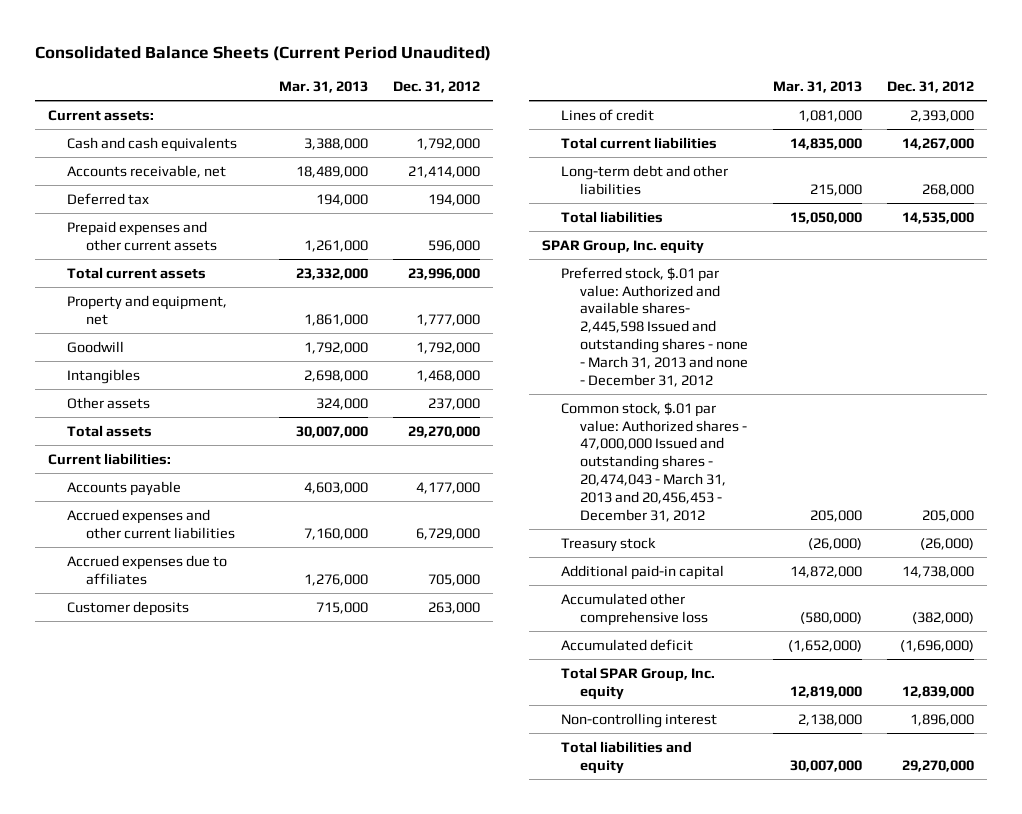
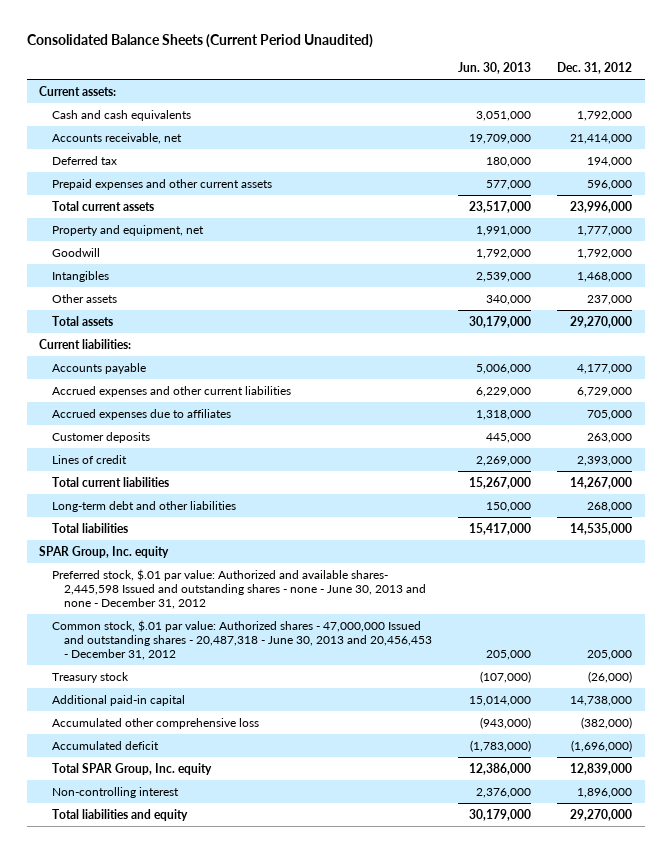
- | Mar. 31, 2013 | Dec. 31, 2012
+ | Jun. 30, 2013 | Dec. 31, 2012
- Preferred stock, $.01 par value: Authorized and available shares- 2,445,598 Issued and outstanding shares - none - March 31, 2013 and none - December 31, 2012
- Common stock, $.01 par value: Authorized shares - 47,000,000 Issued and outstanding shares - 20,474,043 - March 31, 2013 and 20,456,453 - December 31, 2012 | 205,000 | 205,000
+ Preferred stock, $.01 par value: Authorized and available shares- 2,445,598 Issued and outstanding shares - none - June 30, 2013 and none - December 31, 2012
+ Common stock, $.01 par value: Authorized shares - 47,000,000 Issued and outstanding shares - 20,487,318 - June 30, 2013 and 20,456,453 - December 31, 2012 | 205,000 | 205,000

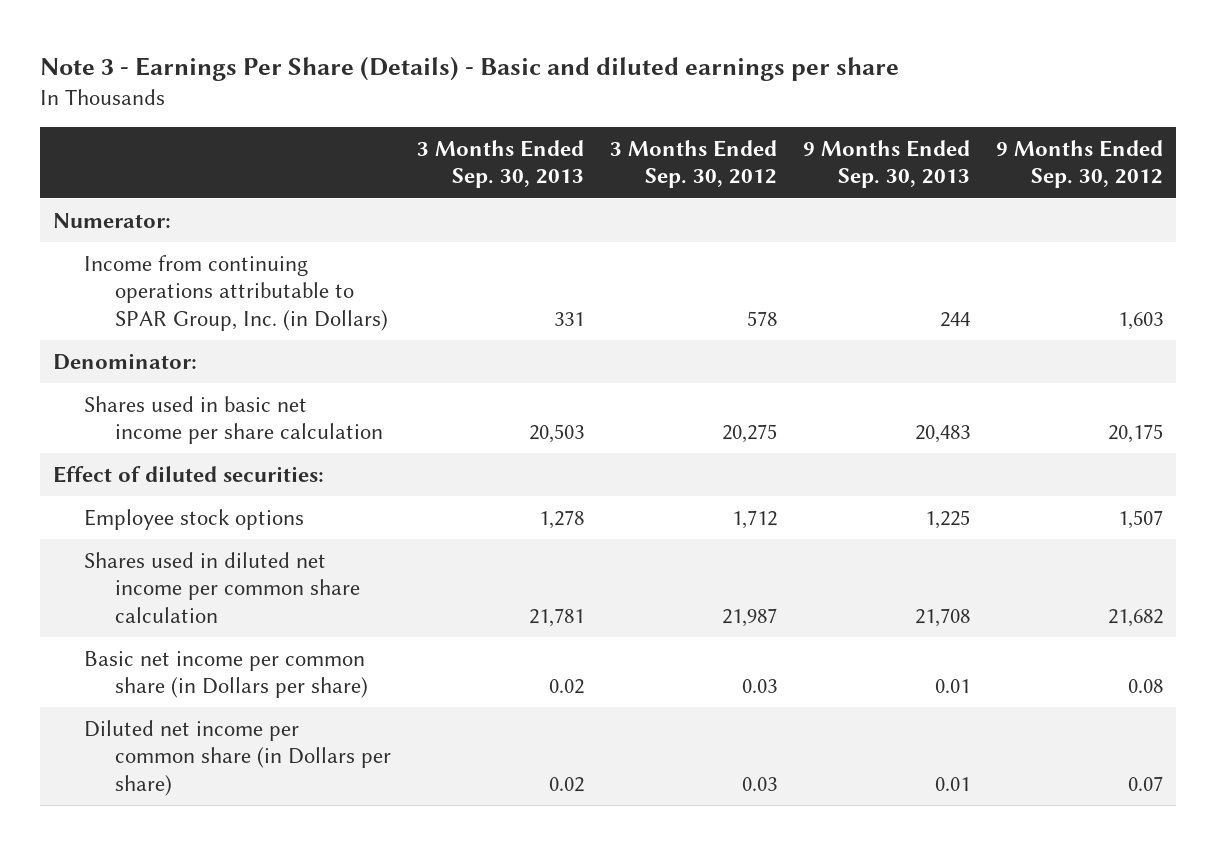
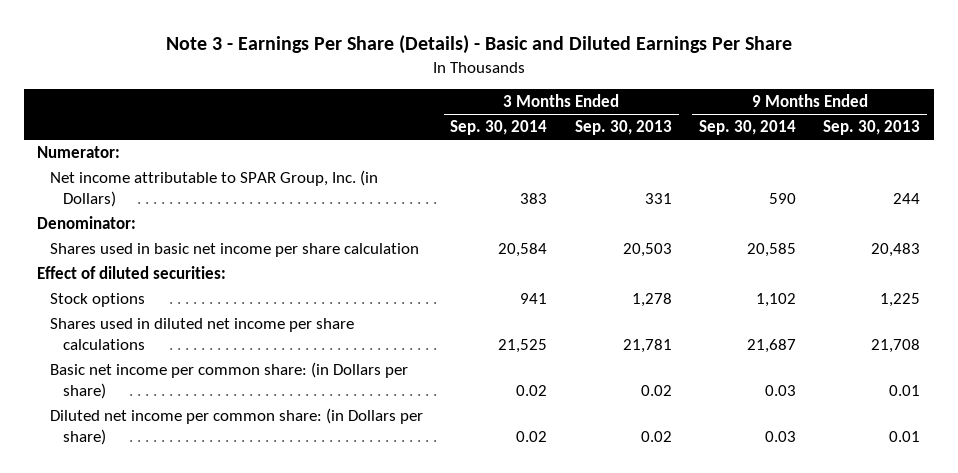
- Note 3 - Earnings Per Share (Details) - Basic and diluted earnings per share
+ Note 3 - Earnings Per Share (Details) - Basic and Diluted Earnings Per Share
- | 3 Months Ended Sep. 30, 2013 | 3 Months Ended Sep. 30, 2012 | 9 Months Ended Sep. 30, 2013 | 9 Months Ended Sep. 30, 2012
+ | 3 Months Ended Sep. 30, 2014 | 3 Months Ended Sep. 30, 2013 | 9 Months Ended Sep. 30, 2014 | 9 Months Ended Sep. 30, 2013
- Income from continuing operations attributable to SPAR Group, Inc. (in Dollars) | 331 | 578 | 244 | 1,603
+ Net income attributable to SPAR Group, Inc. (in Dollars) | 383 | 331 | 590 | 244
- Employee stock options | 1,278 | 1,712 | 1,225 | 1,507
- Shares used in diluted net income per common share calculation | 21,781 | 21,987 | 21,708 | 21,682
- Basic net income per common share (in Dollars per share) | 0.02 | 0.03 | 0.01 | 0.08
- Diluted net income per common share (in Dollars per share) | 0.02 | 0.03 | 0.01 | 0.07
+ Stock options | 941 | 1,278 | 1,102 | 1,225
+ Shares used in diluted net income per share calculations | 21,525 | 21,781 | 21,687 | 21,708
+ Basic net income per common share: (in Dollars per share) | 0.02 | 0.02 | 0.03 | 0.01
+ Diluted net income per common share: (in Dollars per share) | 0.02 | 0.02 | 0.03 | 0.01

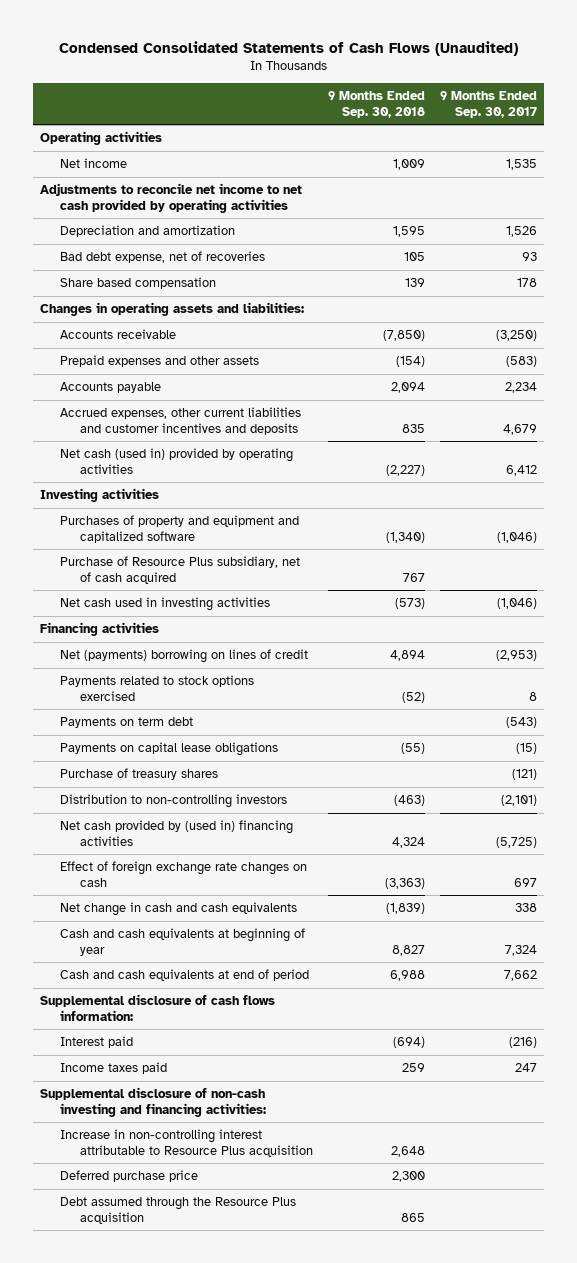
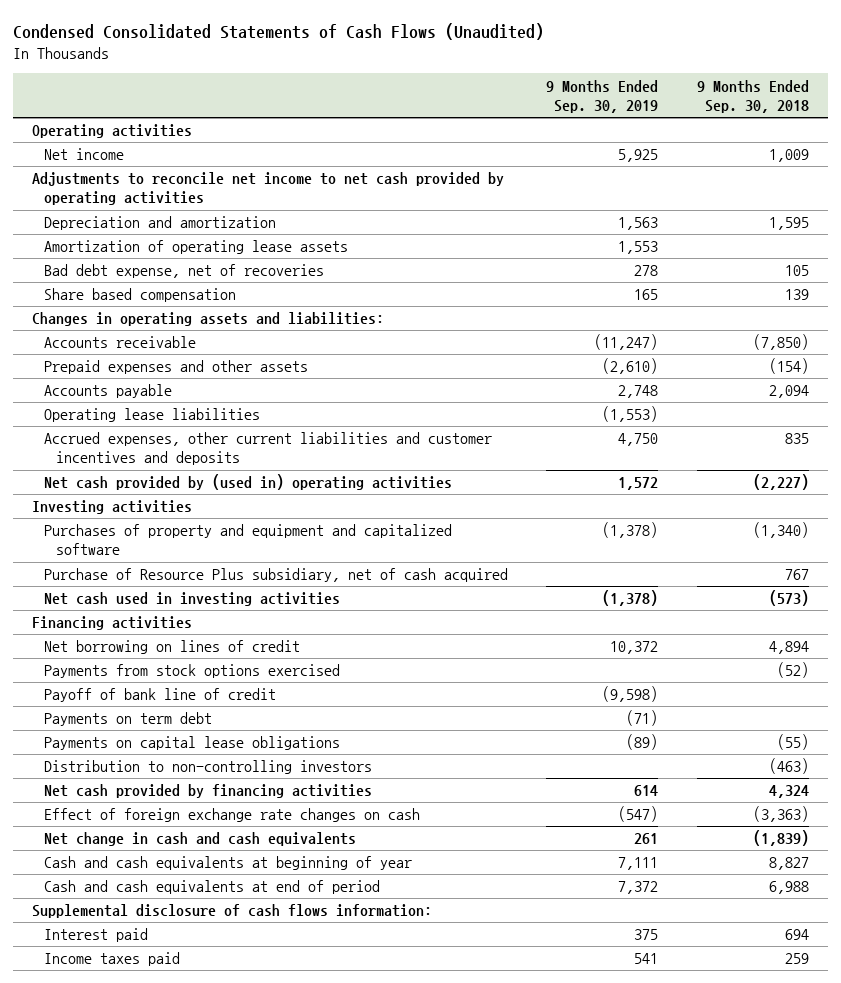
- | 9 Months Ended Sep. 30, 2018 | 9 Months Ended Sep. 30, 2017
+ | 9 Months Ended Sep. 30, 2019 | 9 Months Ended Sep. 30, 2018
+ Amortization of operating lease assets | 1,553 |
+ Operating lease liabilities | (1,553) |
- Net cash (used in) provided by operating activities | (2,227) | 6,412
+ Net cash provided by (used in) operating activities | 1,572 | (2,227)
- Net (payments) borrowing on lines of credit | 4,894 | (2,953)
- Payments related to stock options exercised | (52) | 8
+ Net borrowing on lines of credit | 10,372 | 4,894
+ Payments from stock options exercised | | (52)
+ Payoff of bank line of credit | (9,598) |
- Purchase of treasury shares | | (121)
- Net cash provided by (used in) financing activities | 4,324 | (5,725)
+ Net cash provided by financing activities | 614 | 4,324
- Interest paid | (694) | (216)
+ Interest paid | 375 | 694
- Supplemental disclosure of non-cash investing and financing activities:
- Increase in non-controlling interest attributable to Resource Plus acquisition | 2,648 |
- Deferred purchase price | 2,300 |
- Debt assumed through the Resource Plus acquisition | 865 |

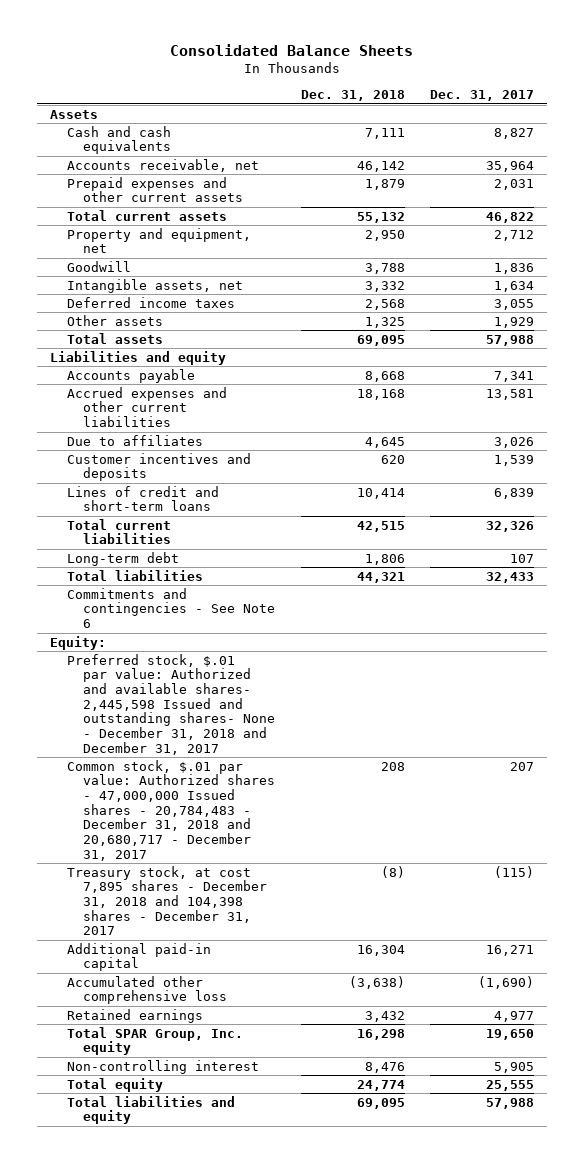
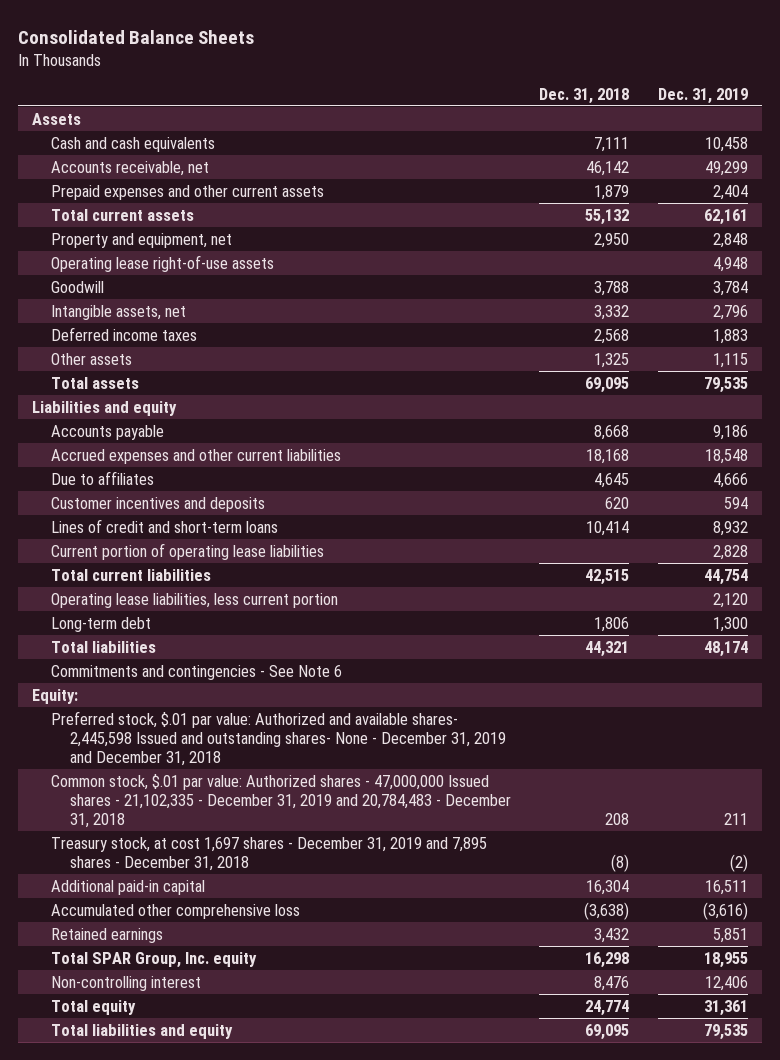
- | Dec. 31, 2018 | Dec. 31, 2017
+ | Dec. 31, 2018 | Dec. 31, 2019
+ Operating lease right-of-use assets | | 4,948
+ Current portion of operating lease liabilities | | 2,828
+ Operating lease liabilities, less current portion | | 2,120
- Preferred stock, $.01 par value: Authorized and available shares- 2,445,598 Issued and outstanding shares- None - December 31, 2018 and December 31, 2017
- Common stock, $.01 par value: Authorized shares - 47,000,000 Issued shares - 20,784,483 - December 31, 2018 and 20,680,717 - December 31, 2017 | 208 | 207
- Treasury stock, at cost 7,895 shares - December 31, 2018 and 104,398 shares - December 31, 2017 | (8) | (115)
+ Preferred stock, $.01 par value: Authorized and available shares- 2,445,598 Issued and outstanding shares- None - December 31, 2019 and December 31, 2018
+ Common stock, $.01 par value: Authorized shares - 47,000,000 Issued shares - 21,102,335 - December 31, 2019 and 20,784,483 - December 31, 2018 | 208 | 211
+ Treasury stock, at cost 1,697 shares - December 31, 2019 and 7,895 shares - December 31, 2018 | (8) | (2)

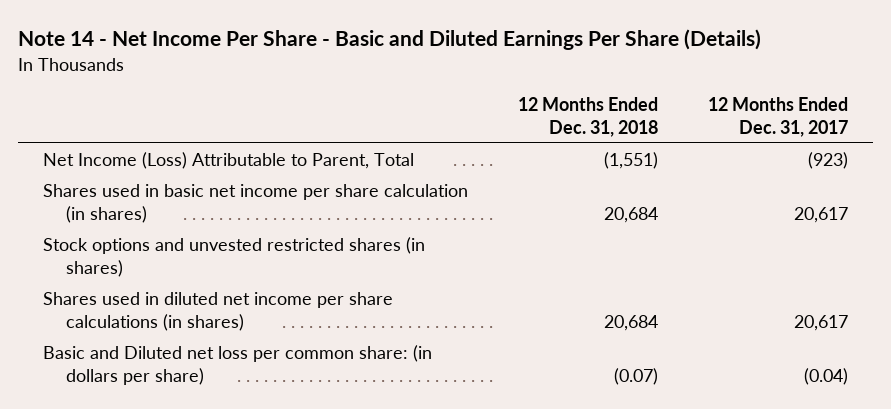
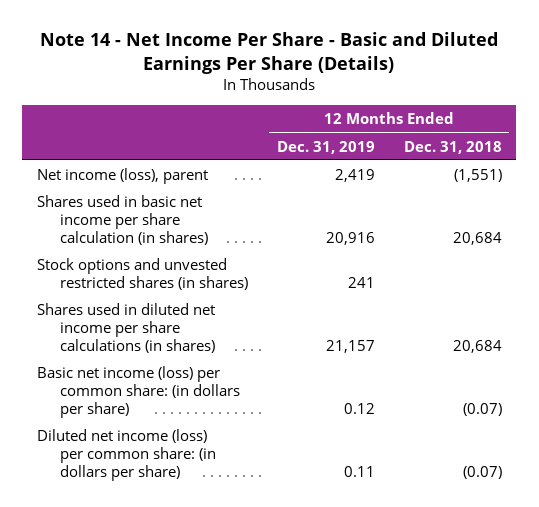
- | 12 Months Ended Dec. 31, 2018 | 12 Months Ended Dec. 31, 2017
+ | 12 Months Ended Dec. 31, 2019 | 12 Months Ended Dec. 31, 2018
- Net Income (Loss) Attributable to Parent, Total | (1,551) | (923)
+ Net income (loss), parent | 2,419 | (1,551)
- Basic and Diluted net loss per common share: (in dollars per share) | (0.07) | (0.04)
+ Basic net income (loss) per common share: (in dollars per share) | 0.12 | (0.07)
+ Diluted net income (loss) per common share: (in dollars per share) | 0.11 | (0.07)

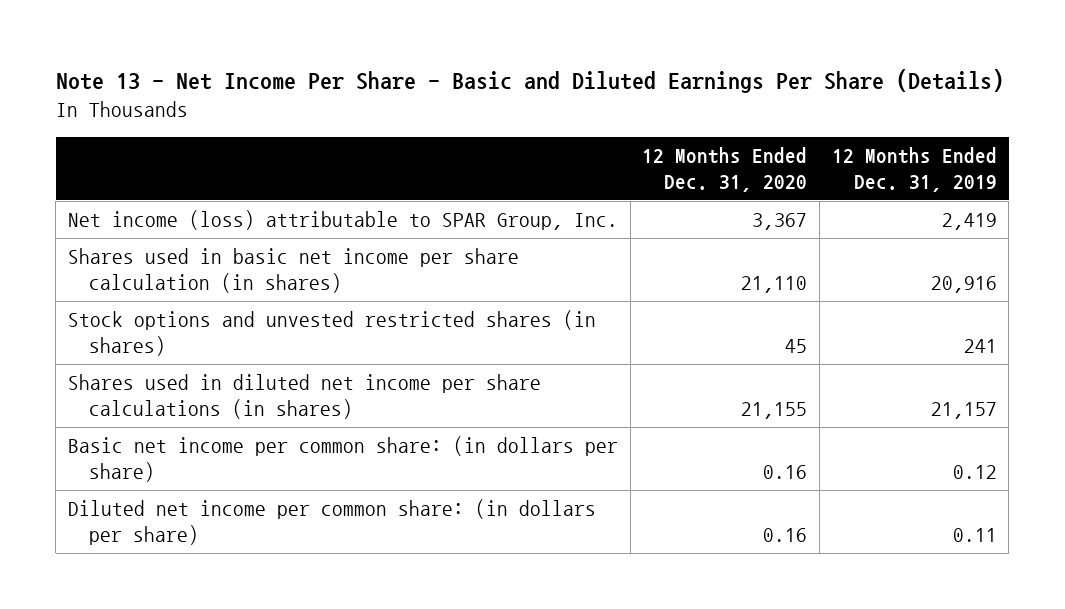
- Note 14 - Net Income Per Share - Basic and Diluted Earnings Per Share (Details)
+ Note 13 - Net Income Per Share - Basic and Diluted Earnings Per Share (Details)
- | 12 Months Ended Dec. 31, 2019 | 12 Months Ended Dec. 31, 2018
+ | 12 Months Ended Dec. 31, 2020 | 12 Months Ended Dec. 31, 2019
- Net income (loss), parent | 2,419 | (1,551)
+ Net income (loss) attributable to SPAR Group, Inc. | 3,367 | 2,419
- Basic net income (loss) per common share: (in dollars per share) | 0.12 | (0.07)
- Diluted net income (loss) per common share: (in dollars per share) | 0.11 | (0.07)
+ Basic net income per common share: (in dollars per share) | 0.16 | 0.12
+ Diluted net income per common share: (in dollars per share) | 0.16 | 0.11

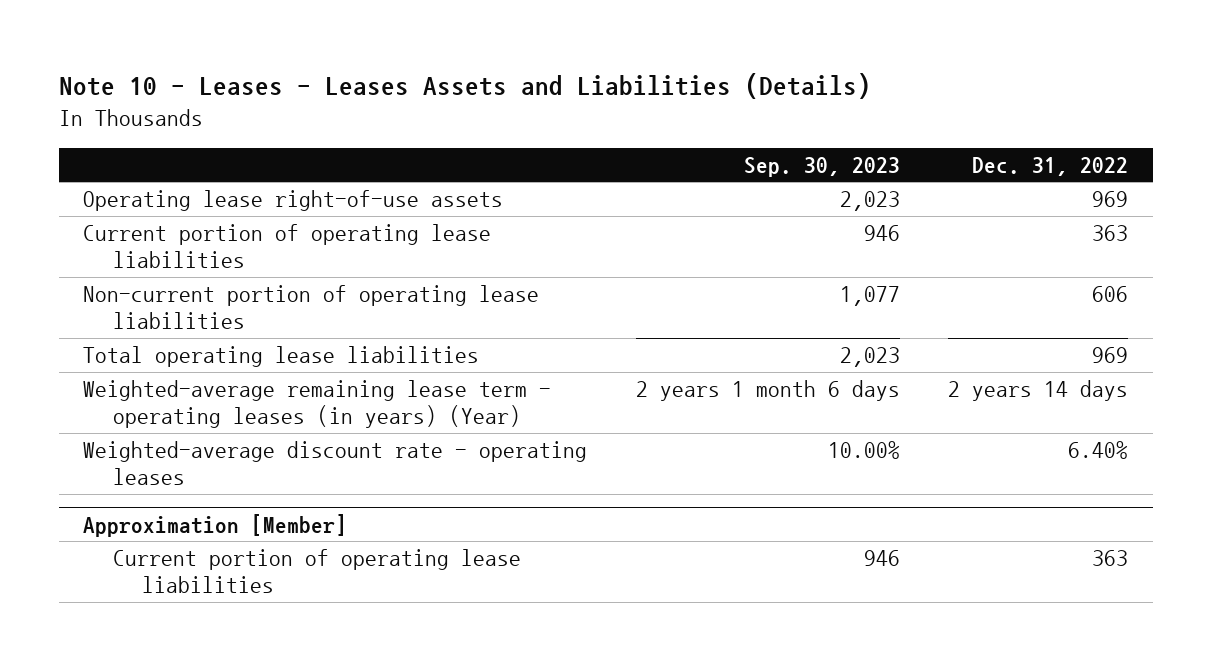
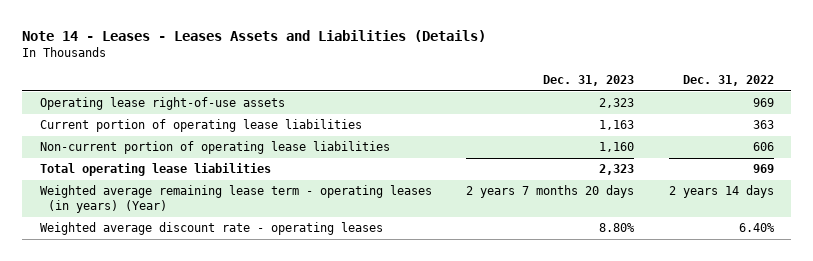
- Note 10 - Leases - Leases Assets and Liabilities (Details)
+ Note 14 - Leases - Leases Assets and Liabilities (Details)
- | Sep. 30, 2023 | Dec. 31, 2022
+ | Dec. 31, 2023 | Dec. 31, 2022
- Weighted-average remaining lease term - operating leases (in years) (Year) | 2 years 1 month 6 days | 2 years 14 days
- Weighted-average discount rate - operating leases | 10.00% | 6.40%
- Approximation [Member]
- Current portion of operating lease liabilities | 946 | 363
+ Weighted average remaining lease term - operating leases (in years) (Year) | 2 years 7 months 20 days | 2 years 14 days
+ Weighted average discount rate - operating leases | 8.80% | 6.40%

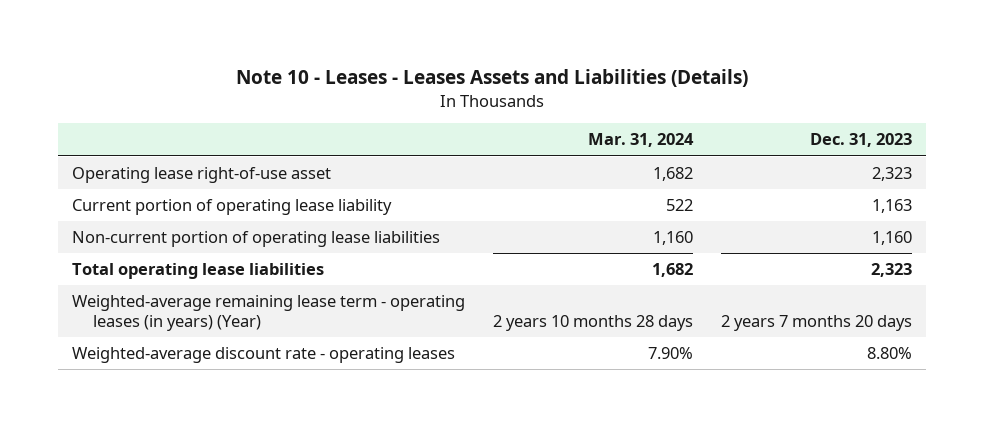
- Note 14 - Leases - Leases Assets and Liabilities (Details)
+ Note 10 - Leases - Leases Assets and Liabilities (Details)
- | Dec. 31, 2023 | Dec. 31, 2022
+ | Mar. 31, 2024 | Dec. 31, 2023
- Operating lease right-of-use assets | 2,323 | 969
- Current portion of operating lease liabilities | 1,163 | 363
+ Operating lease right-of-use asset | 1,682 | 2,323
+ Current portion of operating lease liability | 522 | 1,163
- Weighted average remaining lease term - operating leases (in years) (Year) | 2 years 7 months 20 days | 2 years 14 days
- Weighted average discount rate - operating leases | 8.80% | 6.40%
+ Weighted-average remaining lease term - operating leases (in years) (Year) | 2 years 10 months 28 days | 2 years 7 months 20 days
+ Weighted-average discount rate - operating leases | 7.90% | 8.80%

